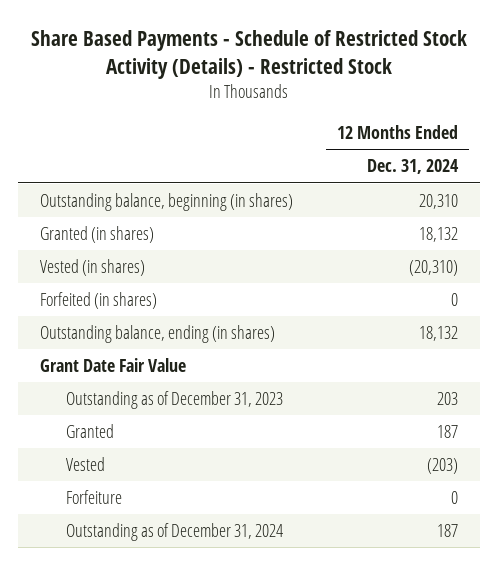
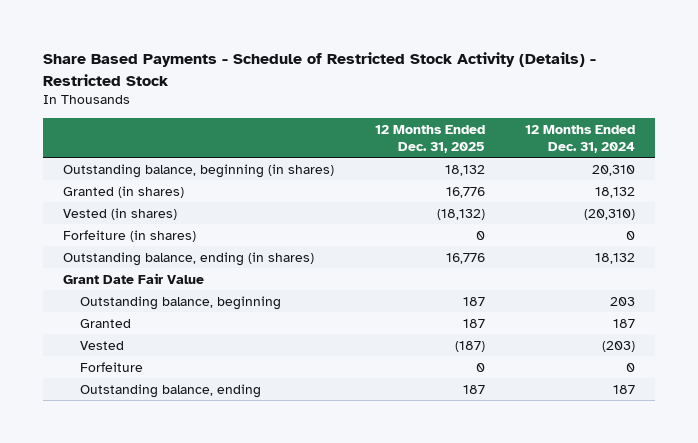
- | 12 Months Ended Dec. 31, 2024
+ | 12 Months Ended Dec. 31, 2025 | 12 Months Ended Dec. 31, 2024
- Forfeited (in shares) | 0
+ Forfeiture (in shares) | 0 | 0
- Outstanding as of December 31, 2023 | 203
+ Outstanding balance, beginning | 187 | 203
- Outstanding as of December 31, 2024 | 187
+ Outstanding balance, ending | 187 | 187

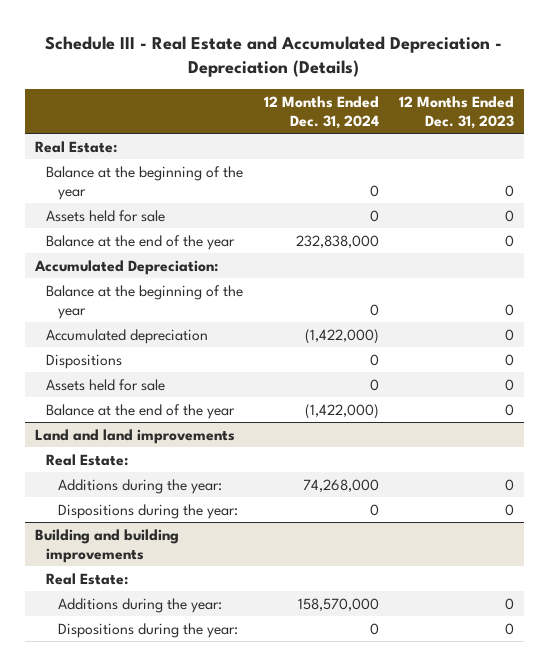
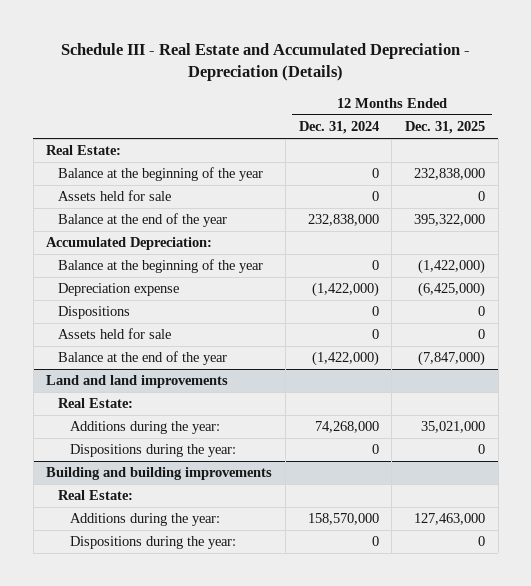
- | 12 Months Ended Dec. 31, 2024 | 12 Months Ended Dec. 31, 2023
+ | 12 Months Ended Dec. 31, 2024 | 12 Months Ended Dec. 31, 2025
- Accumulated depreciation | (1,422,000) | 0
+ Depreciation expense | (1,422,000) | (6,425,000)

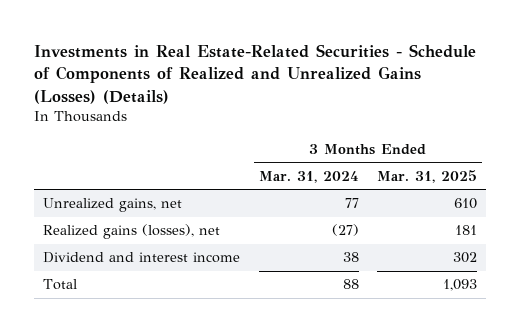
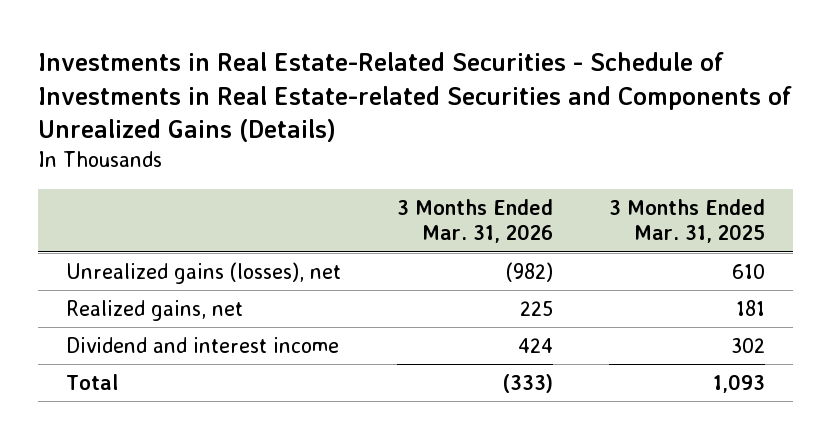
- Investments in Real Estate-Related Securities - Schedule of Components of Realized and Unrealized Gains (Losses) (Details)
+ Investments in Real Estate-Related Securities - Schedule of Investments in Real Estate-related Securities and Components of Unrealized Gains (Details)
- | 3 Months Ended Mar. 31, 2024 | 3 Months Ended Mar. 31, 2025
+ | 3 Months Ended Mar. 31, 2026 | 3 Months Ended Mar. 31, 2025
- Unrealized gains, net | 77 | 610
- Realized gains (losses), net | (27) | 181
+ Unrealized gains (losses), net | (982) | 610
+ Realized gains, net | 225 | 181

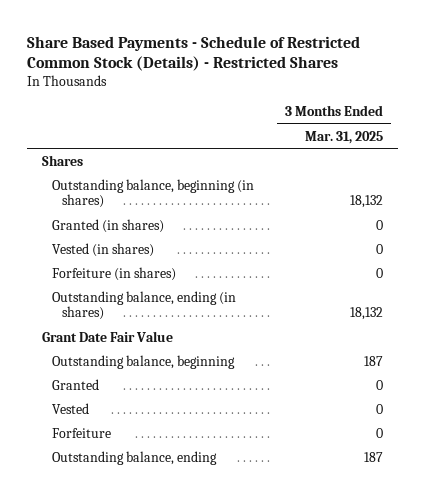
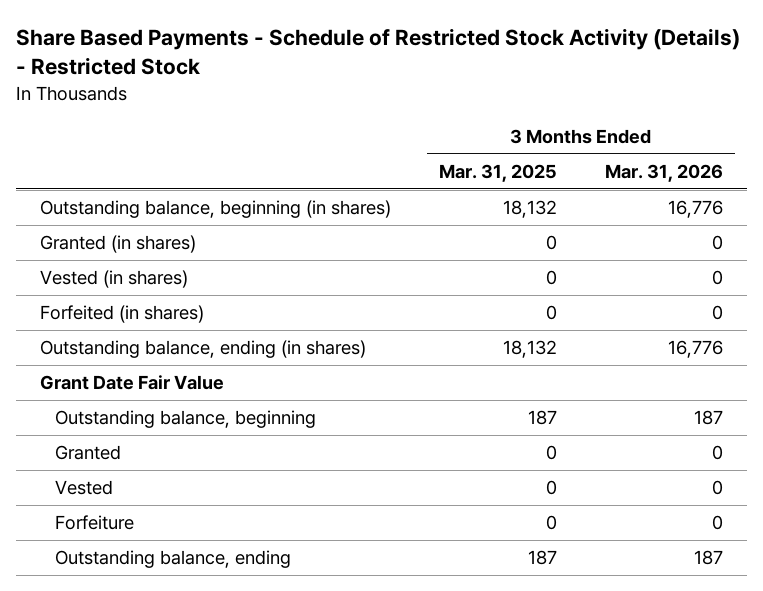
- Share Based Payments - Schedule of Restricted Common Stock (Details) - Restricted Shares
+ Share Based Payments - Schedule of Restricted Stock Activity (Details) - Restricted Stock
- | 3 Months Ended Mar. 31, 2025
+ | 3 Months Ended Mar. 31, 2025 | 3 Months Ended Mar. 31, 2026
- Shares
- Forfeiture (in shares) | 0
+ Forfeited (in shares) | 0 | 0

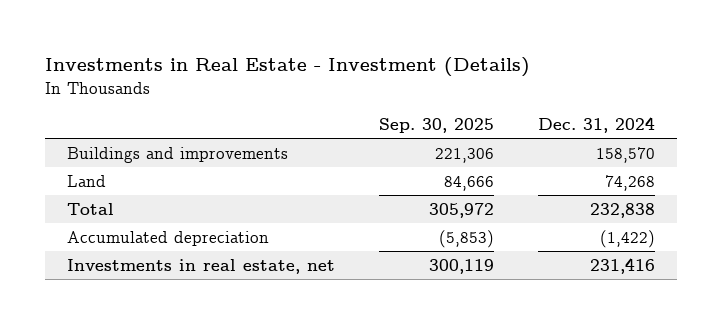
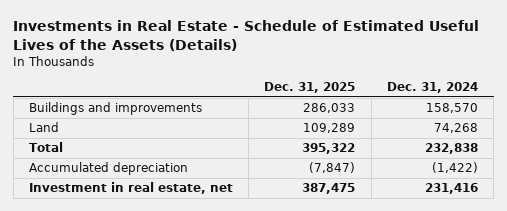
- Investments in Real Estate - Investment (Details)
+ Investments in Real Estate - Schedule of Estimated Useful Lives of the Assets (Details)
- | Sep. 30, 2025 | Dec. 31, 2024
+ | Dec. 31, 2025 | Dec. 31, 2024
- Investments in real estate, net | 300,119 | 231,416
+ Investment in real estate, net | 387,475 | 231,416

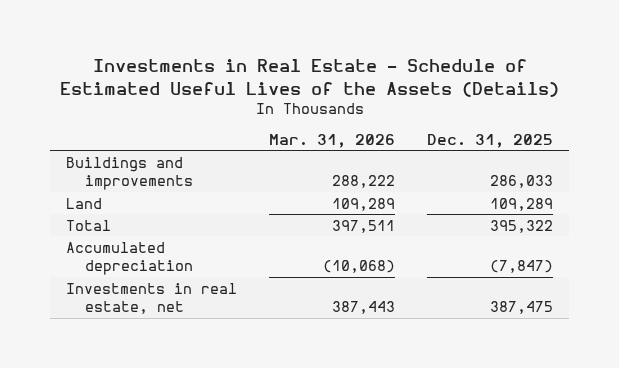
- | Dec. 31, 2025 | Dec. 31, 2024
+ | Mar. 31, 2026 | Dec. 31, 2025
- Investment in real estate, net | 387,475 | 231,416
+ Investments in real estate, net | 387,443 | 387,475

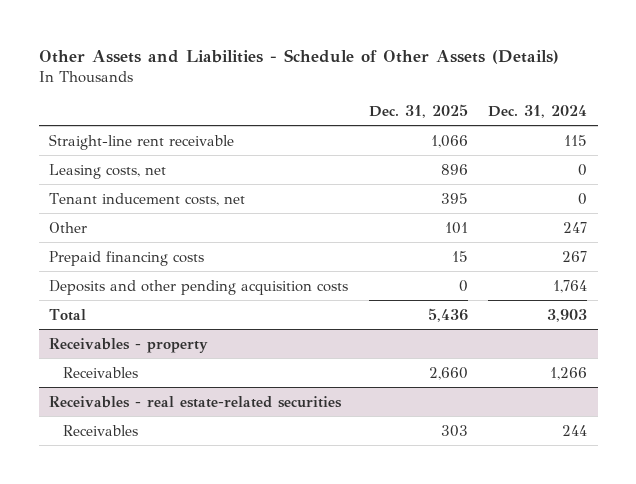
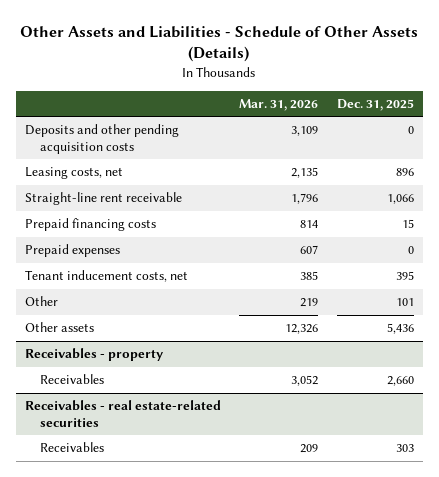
- | Dec. 31, 2025 | Dec. 31, 2024
+ | Mar. 31, 2026 | Dec. 31, 2025
moved up: Deposits and other pending acquisition costs | 3,109 | 0
moved down: Straight-line rent receivable | 1,796 | 1,066
moved up: Prepaid financing costs | 814 | 15
+ Prepaid expenses | 607 | 0
- Total | 5,436 | 3,903
+ Other assets | 12,326 | 5,436

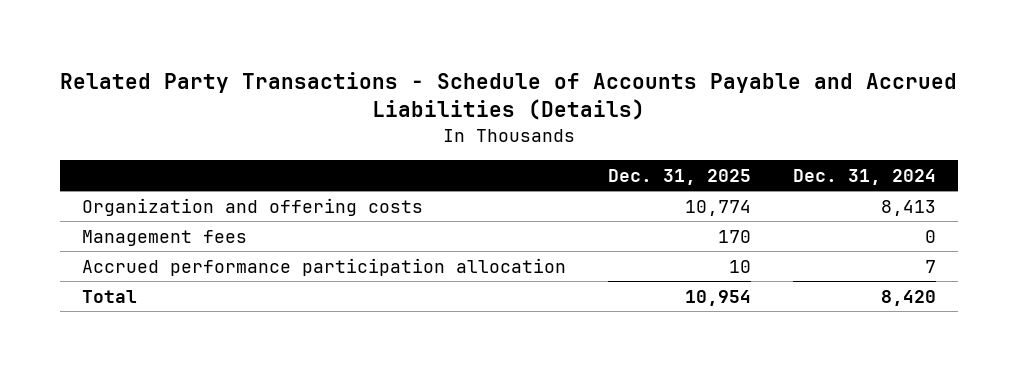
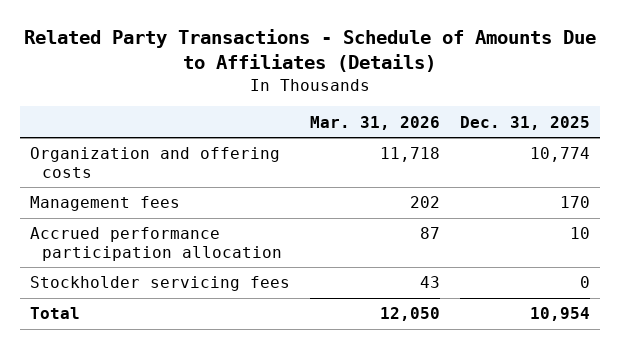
- Related Party Transactions - Schedule of Accounts Payable and Accrued Liabilities (Details)
+ Related Party Transactions - Schedule of Amounts Due to Affiliates (Details)
- | Dec. 31, 2025 | Dec. 31, 2024
+ | Mar. 31, 2026 | Dec. 31, 2025
+ Stockholder servicing fees | 43 | 0

